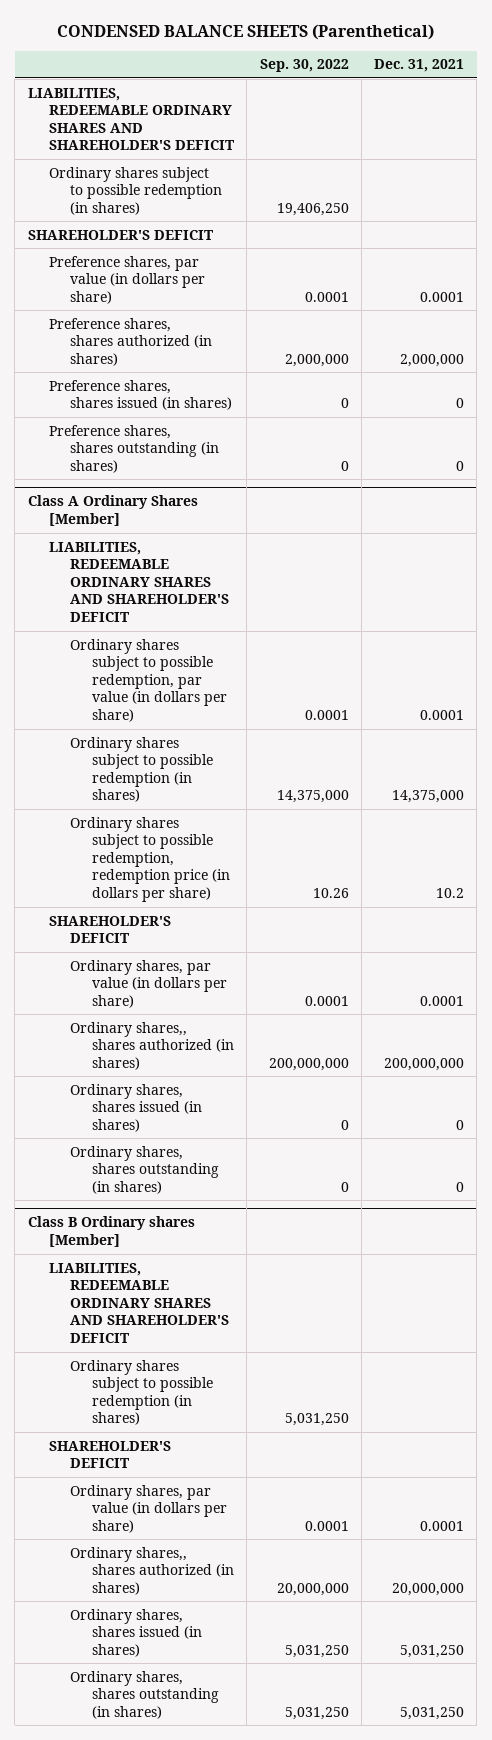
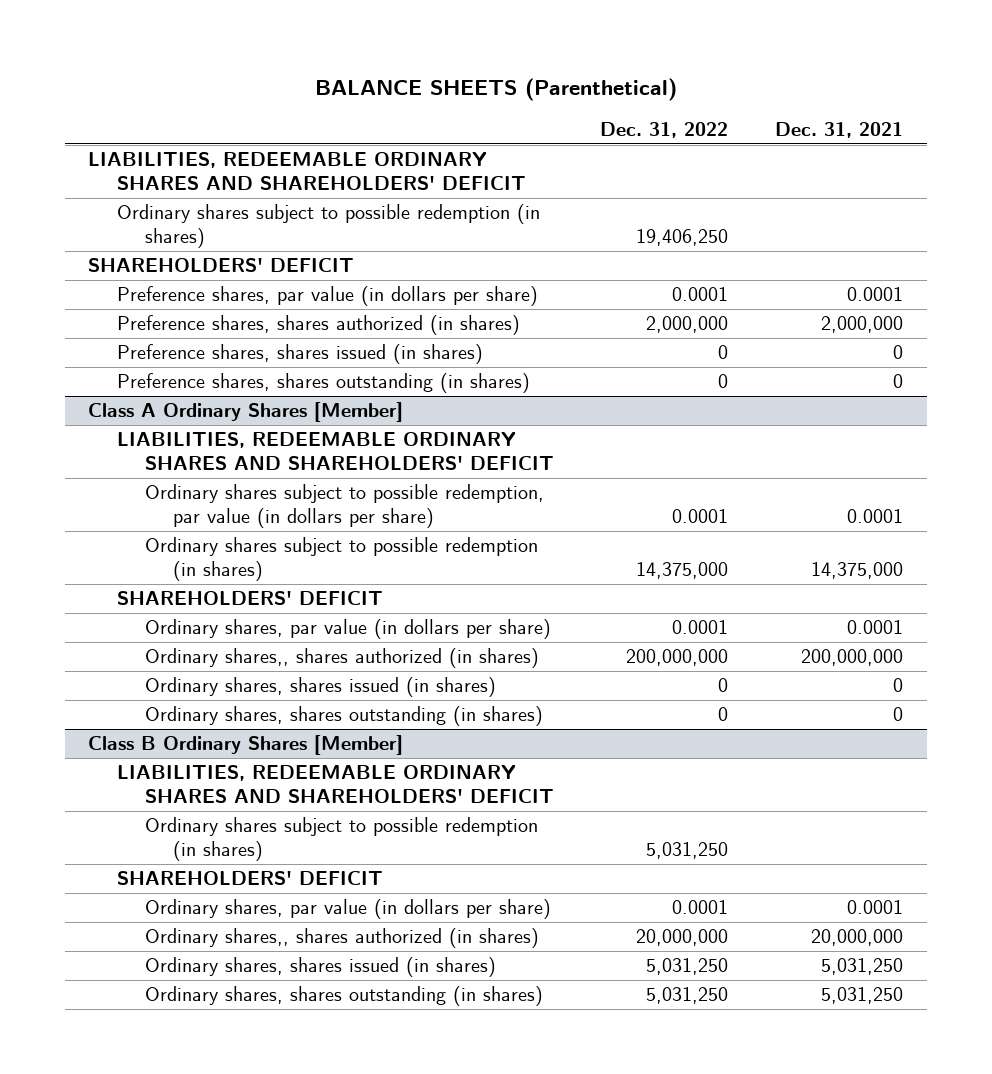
- CONDENSED BALANCE SHEETS (Parenthetical)
+ BALANCE SHEETS (Parenthetical)
- | Sep. 30, 2022 | Dec. 31, 2021
+ | Dec. 31, 2022 | Dec. 31, 2021
- LIABILITIES, REDEEMABLE ORDINARY SHARES AND SHAREHOLDER'S DEFICIT
+ LIABILITIES, REDEEMABLE ORDINARY SHARES AND SHAREHOLDERS' DEFICIT
- SHAREHOLDER'S DEFICIT
+ SHAREHOLDERS' DEFICIT
@ Class A Ordinary Shares [Member]
- LIABILITIES, REDEEMABLE ORDINARY SHARES AND SHAREHOLDER'S DEFICIT
+ LIABILITIES, REDEEMABLE ORDINARY SHARES AND SHAREHOLDERS' DEFICIT
- Ordinary shares subject to possible redemption, redemption price (in dollars per share) | 10.26 | 10.2
- SHAREHOLDER'S DEFICIT
+ SHAREHOLDERS' DEFICIT
- Class B Ordinary shares [Member]
- LIABILITIES, REDEEMABLE ORDINARY SHARES AND SHAREHOLDER'S DEFICIT
+ Class B Ordinary Shares [Member]
+ LIABILITIES, REDEEMABLE ORDINARY SHARES AND SHAREHOLDERS' DEFICIT
- SHAREHOLDER'S DEFICIT
+ SHAREHOLDERS' DEFICIT

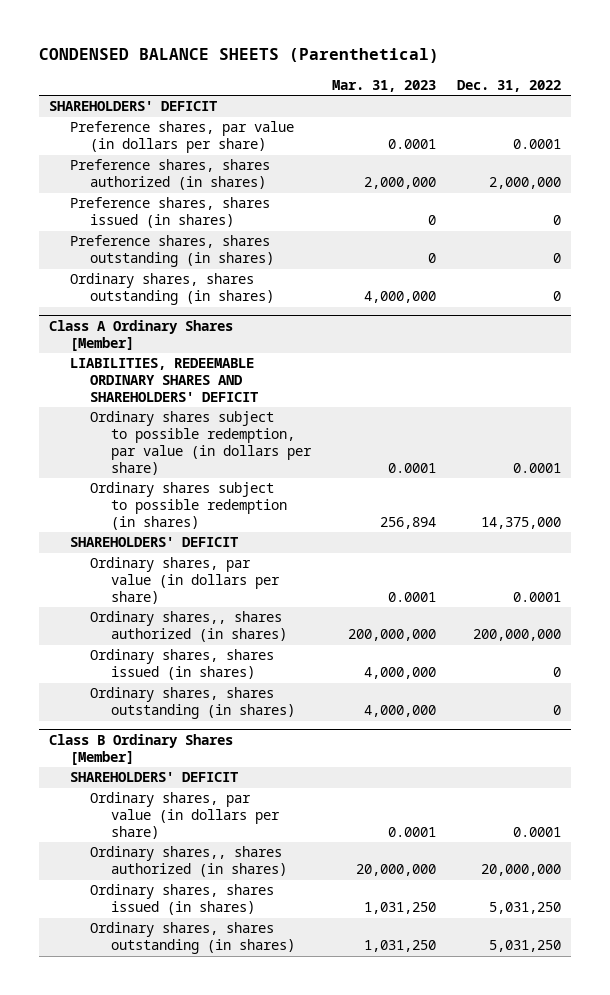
- BALANCE SHEETS (Parenthetical)
+ CONDENSED BALANCE SHEETS (Parenthetical)
- | Dec. 31, 2022 | Dec. 31, 2021
+ | Mar. 31, 2023 | Dec. 31, 2022
- LIABILITIES, REDEEMABLE ORDINARY SHARES AND SHAREHOLDERS' DEFICIT
- Ordinary shares subject to possible redemption (in shares) | 19,406,250 |
+ Ordinary shares, shares outstanding (in shares) | 4,000,000 | 0
@ Class B Ordinary Shares [Member]
- LIABILITIES, REDEEMABLE ORDINARY SHARES AND SHAREHOLDERS' DEFICIT
- Ordinary shares subject to possible redemption (in shares) | 5,031,250 |

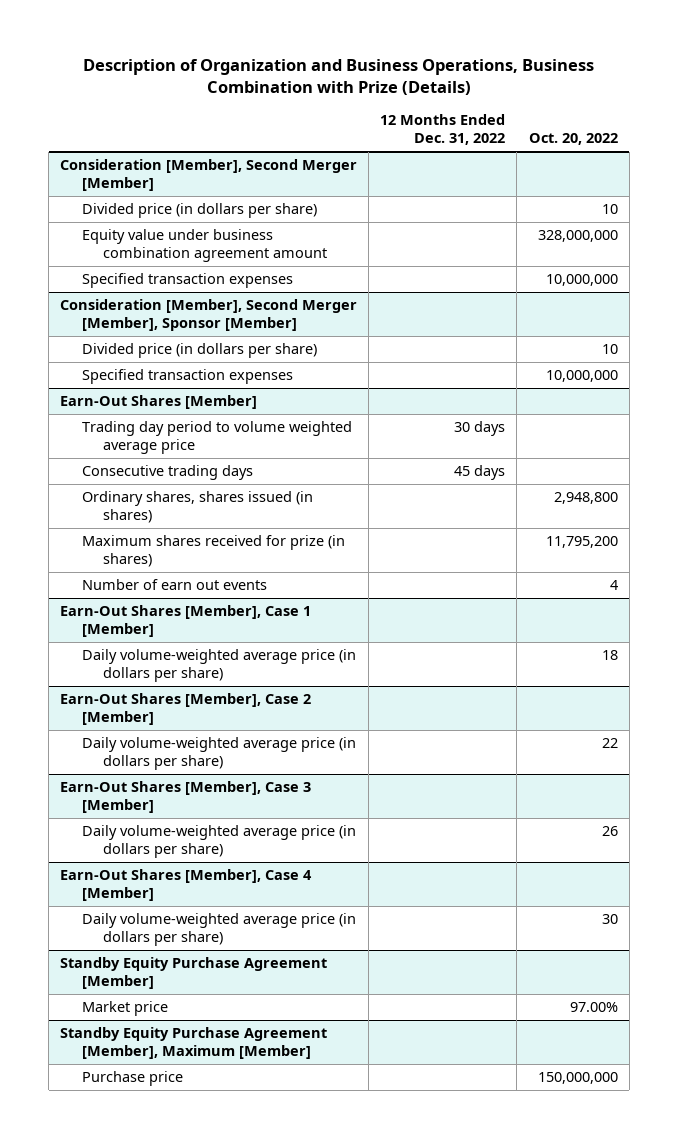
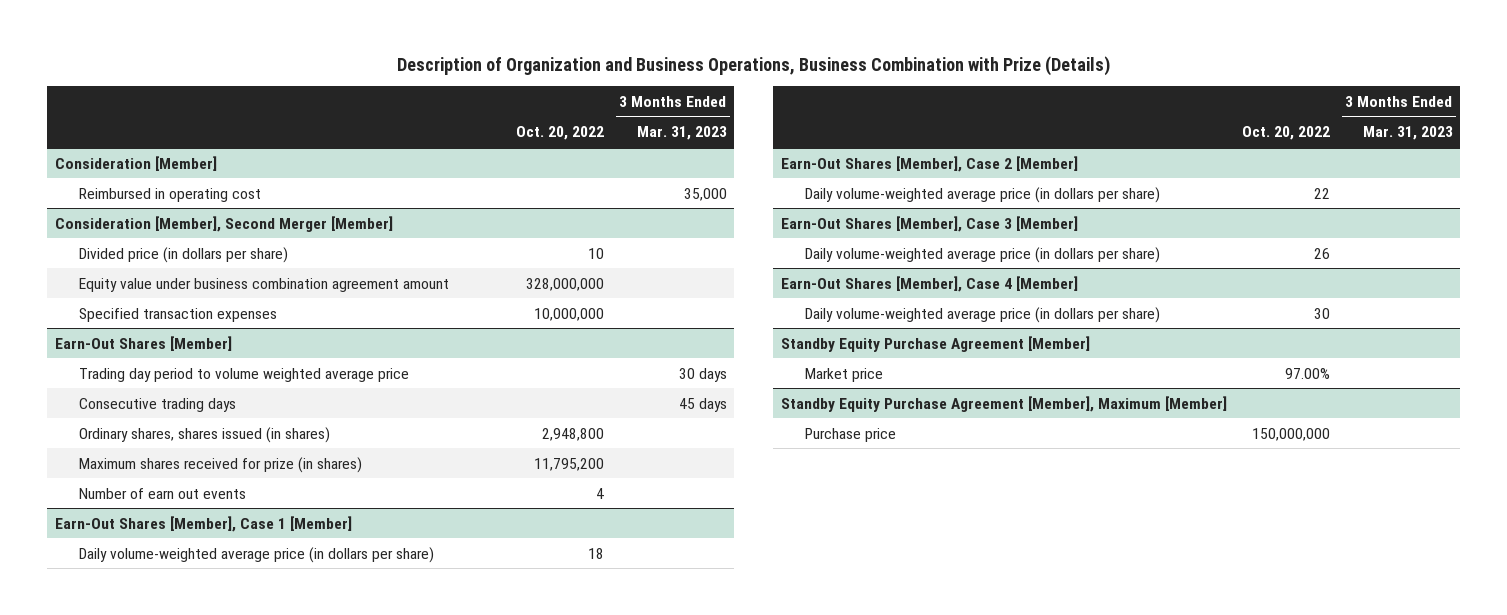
- | 12 Months Ended Dec. 31, 2022 | Oct. 20, 2022
+ | Oct. 20, 2022 | 3 Months Ended Mar. 31, 2023
+ Consideration [Member]
+ Reimbursed in operating cost | | 35,000
- Consideration [Member], Second Merger [Member], Sponsor [Member]
- Divided price (in dollars per share) | | 10
- Specified transaction expenses | | 10,000,000

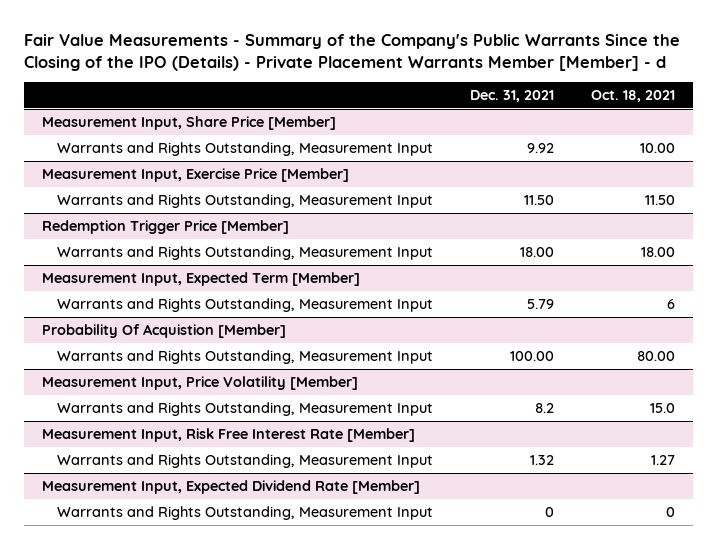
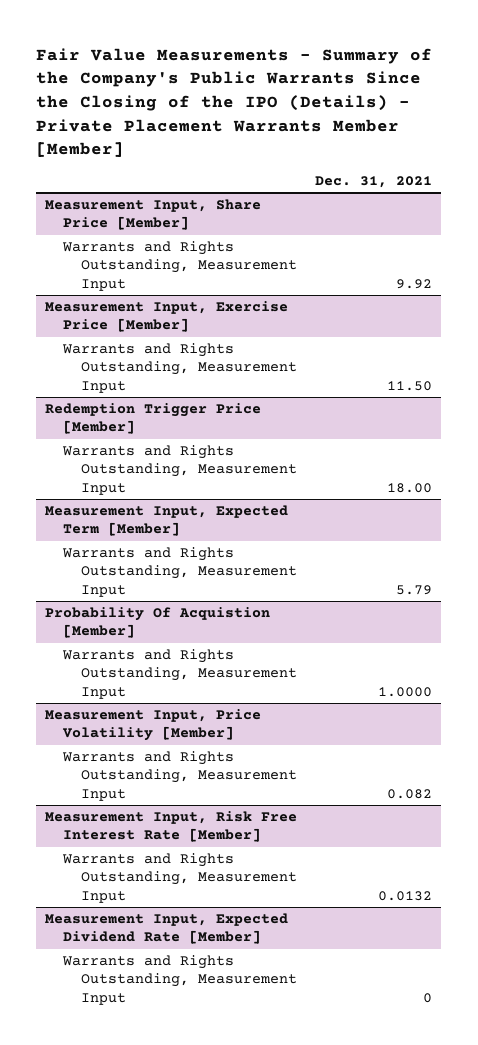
- Fair Value Measurements - Summary of the Company's Public Warrants Since the Closing of the IPO (Details) - Private Placement Warrants Member [Member] - d
+ Fair Value Measurements - Summary of the Company's Public Warrants Since the Closing of the IPO (Details) - Private Placement Warrants Member [Member]
- | Dec. 31, 2021 | Oct. 18, 2021
+ | Dec. 31, 2021
@ Probability Of Acquistion [Member]
- Warrants and Rights Outstanding, Measurement Input | 100.00 | 80.00
+ Warrants and Rights Outstanding, Measurement Input | 1.0000
@ Measurement Input, Price Volatility [Member]
- Warrants and Rights Outstanding, Measurement Input | 8.2 | 15.0
+ Warrants and Rights Outstanding, Measurement Input | 0.082
@ Measurement Input, Risk Free Interest Rate [Member]
- Warrants and Rights Outstanding, Measurement Input | 1.32 | 1.27
+ Warrants and Rights Outstanding, Measurement Input | 0.0132

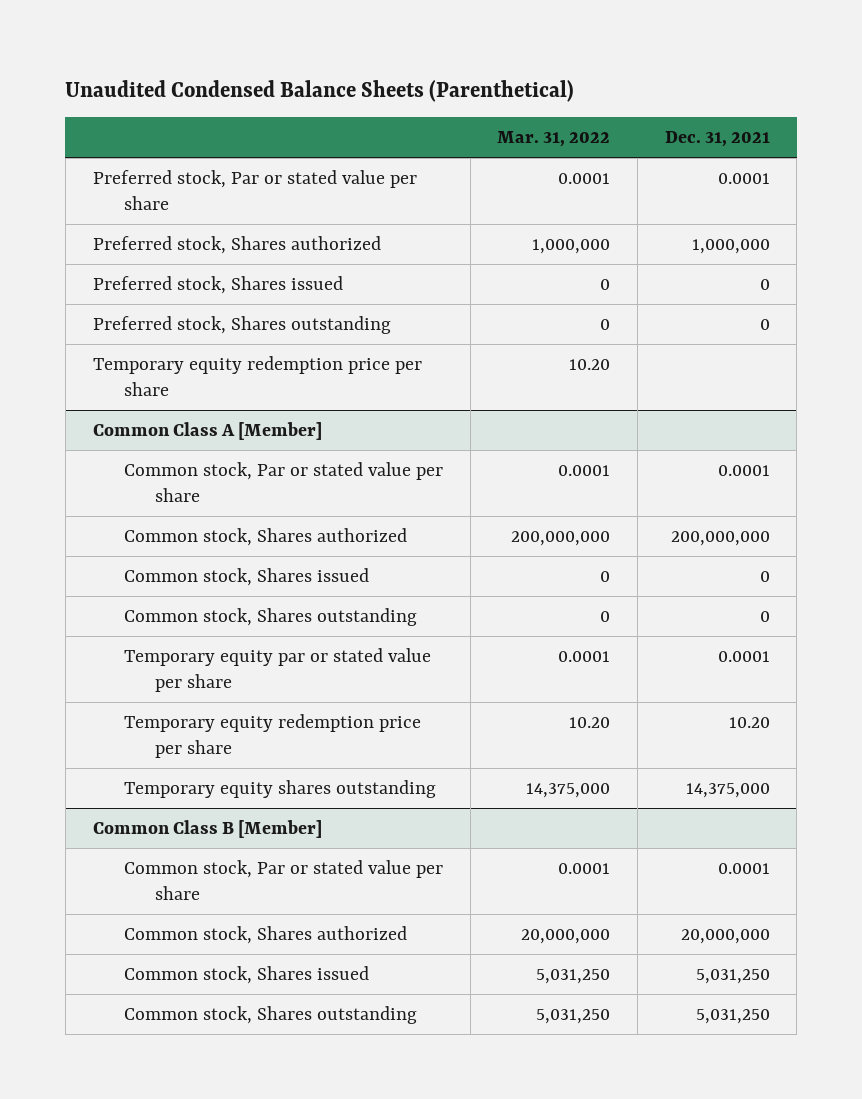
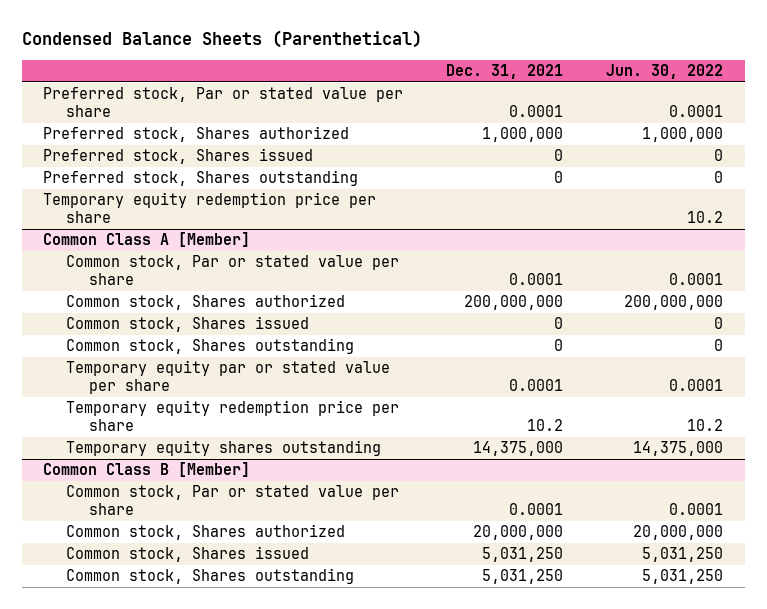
- Unaudited Condensed Balance Sheets (Parenthetical)
+ Condensed Balance Sheets (Parenthetical)
- | Mar. 31, 2022 | Dec. 31, 2021
+ | Dec. 31, 2021 | Jun. 30, 2022
@ Common Class A [Member]
- Temporary equity redemption price per share | 10.20 | 10.20
+ Temporary equity redemption price per share | 10.2 | 10.2

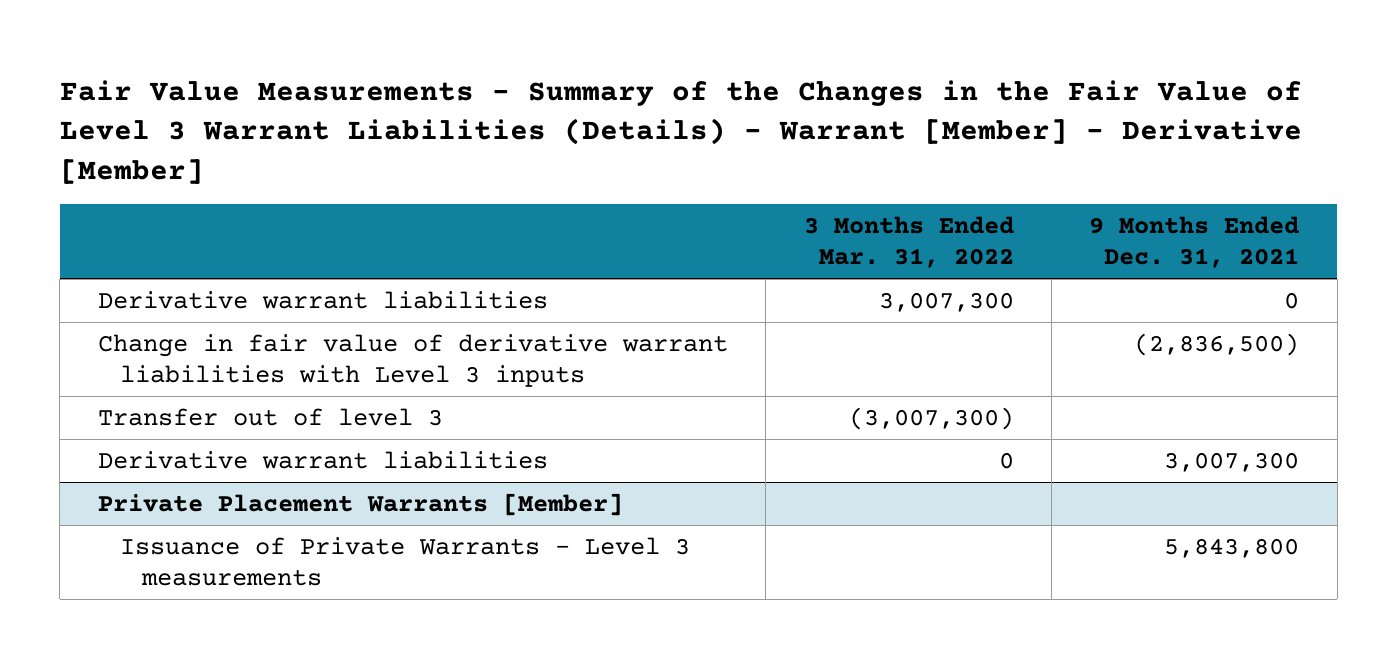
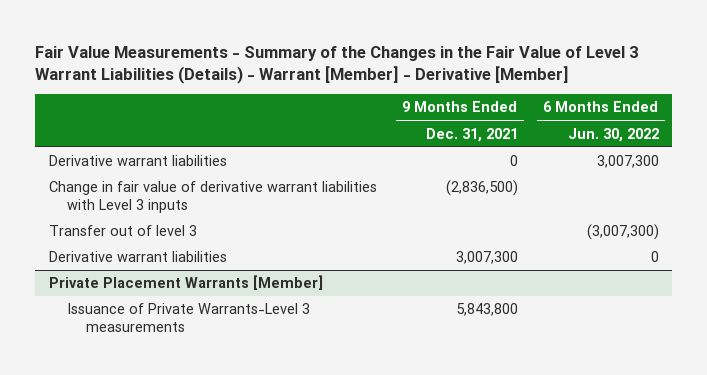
- | 3 Months Ended Mar. 31, 2022 | 9 Months Ended Dec. 31, 2021
+ | 9 Months Ended Dec. 31, 2021 | 6 Months Ended Jun. 30, 2022
@ Private Placement Warrants [Member]
- Issuance of Private Warrants - Level 3 measurements | | 5,843,800
+ Issuance of Private Warrants-Level 3 measurements | 5,843,800 |

